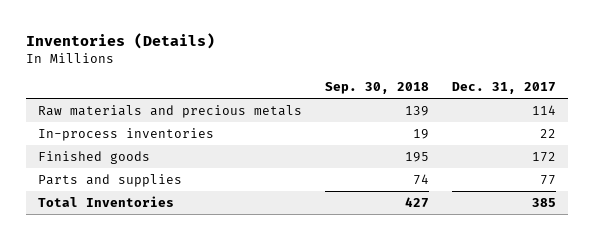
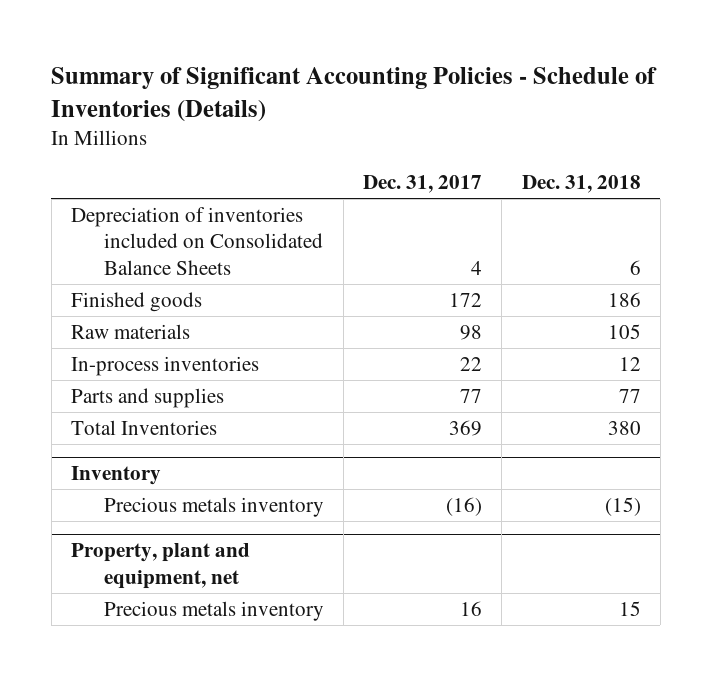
- Inventories (Details)
+ Summary of Significant Accounting Policies - Schedule of Inventories (Details)
- | Sep. 30, 2018 | Dec. 31, 2017
+ | Dec. 31, 2017 | Dec. 31, 2018
- Raw materials and precious metals | 139 | 114
+ Depreciation of inventories included on Consolidated Balance Sheets | 4 | 6
+ Raw materials | 98 | 105
moved down: In-process inventories | 22 | 12
- Total Inventories | 427 | 385
+ Total Inventories | 369 | 380
+ Inventory
+ Precious metals inventory | (16) | (15)
+ Property, plant and equipment, net
+ Precious metals inventory | 16 | 15

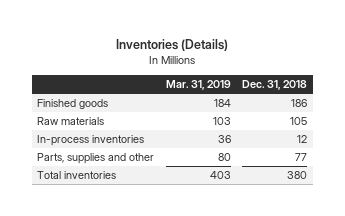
- Summary of Significant Accounting Policies - Schedule of Inventories (Details)
+ Inventories (Details)
- | Dec. 31, 2017 | Dec. 31, 2018
+ | Mar. 31, 2019 | Dec. 31, 2018
- Depreciation of inventories included on Consolidated Balance Sheets | 4 | 6
- Parts and supplies | 77 | 77
- Total Inventories | 369 | 380
- Inventory
- Precious metals inventory | (16) | (15)
- Property, plant and equipment, net
- Precious metals inventory | 16 | 15
+ Parts, supplies and other | 80 | 77
+ Total inventories | 403 | 380

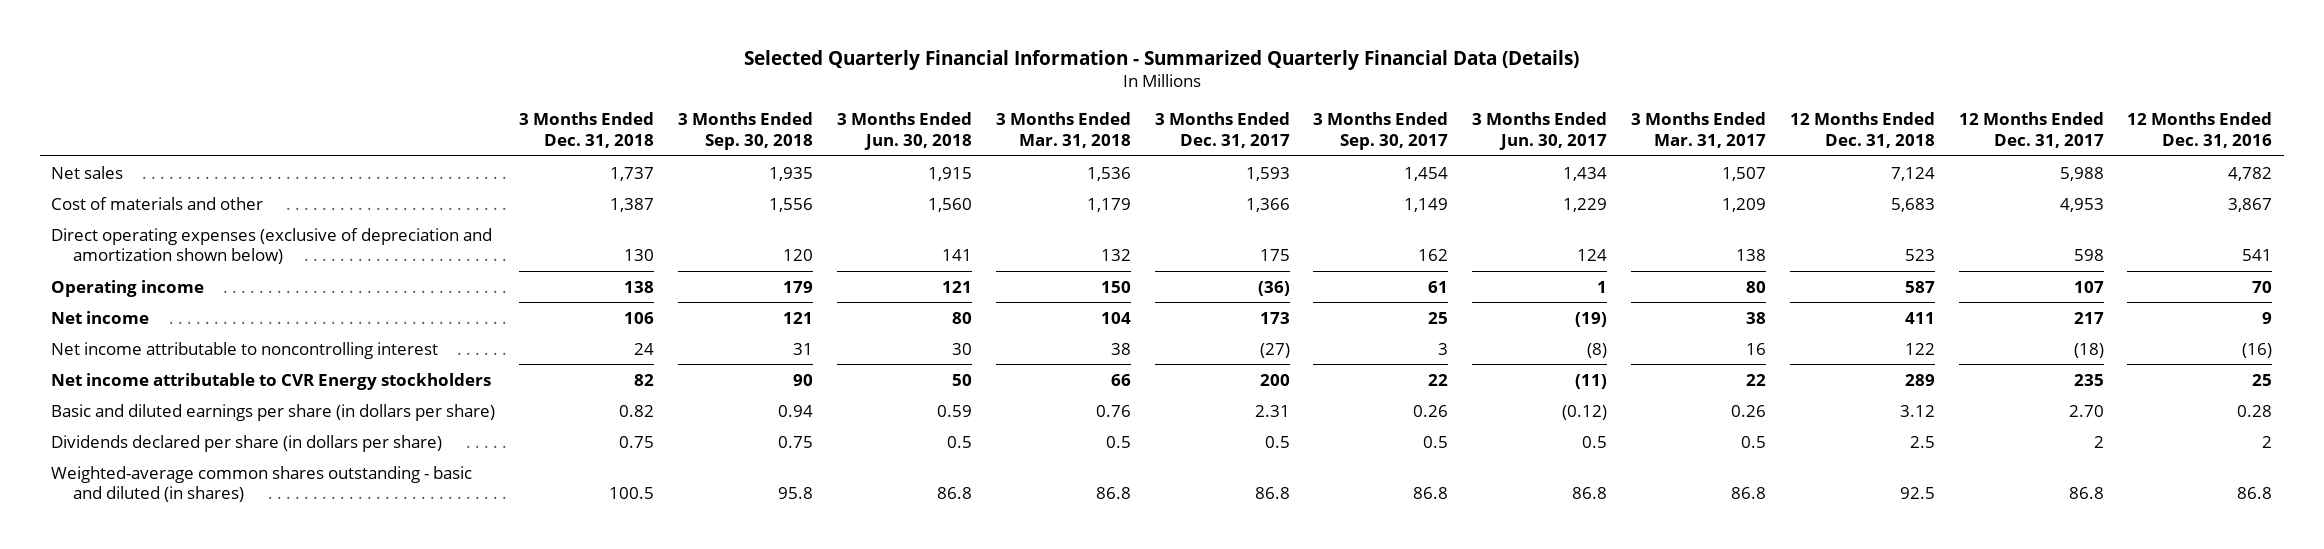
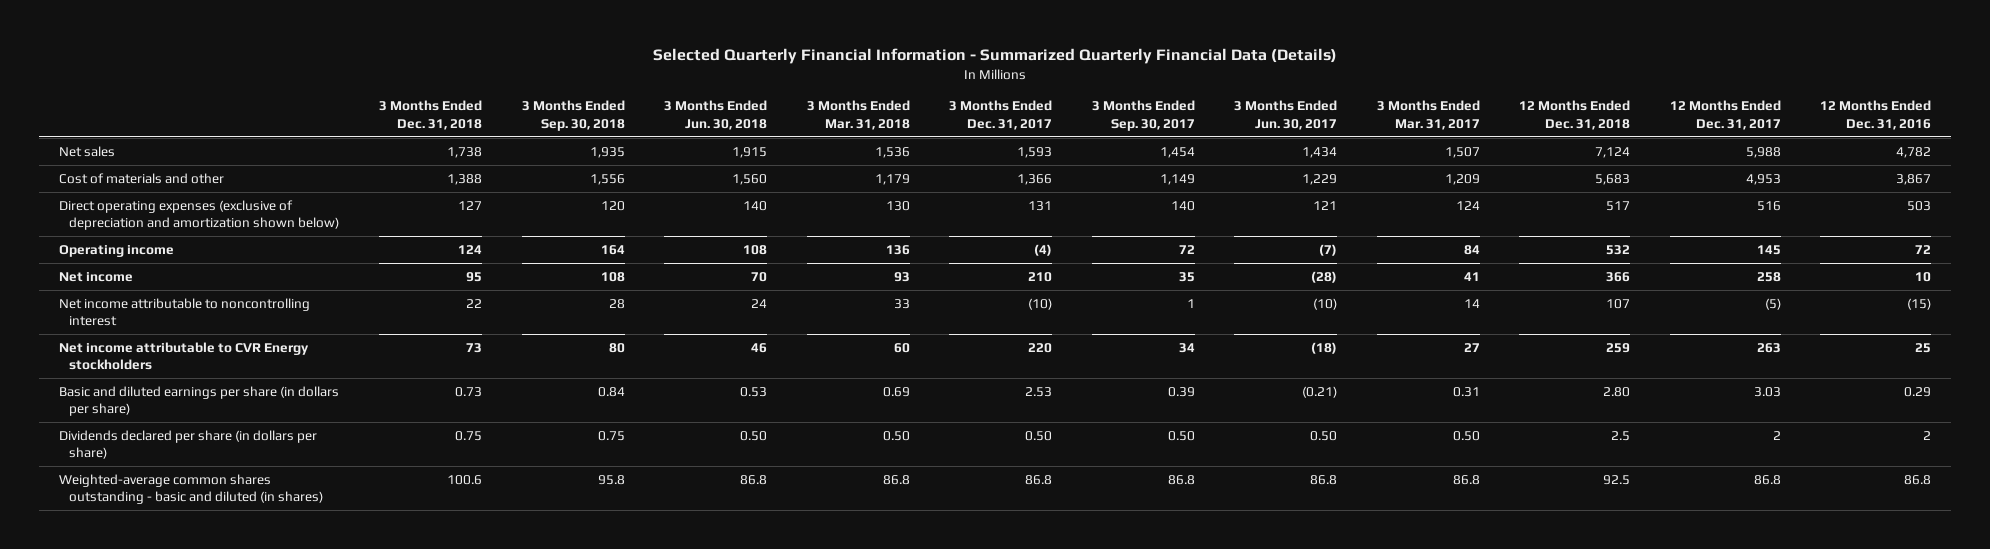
- Net sales | 1,737 | 1,935 | 1,915 | 1,536 | 1,593 | 1,454 | 1,434 | 1,507 | 7,124 | 5,988 | 4,782
- Cost of materials and other | 1,387 | 1,556 | 1,560 | 1,179 | 1,366 | 1,149 | 1,229 | 1,209 | 5,683 | 4,953 | 3,867
- Direct operating expenses (exclusive of depreciation and amortization shown below) | 130 | 120 | 141 | 132 | 175 | 162 | 124 | 138 | 523 | 598 | 541
- Operating income | 138 | 179 | 121 | 150 | (36) | 61 | 1 | 80 | 587 | 107 | 70
- Net income | 106 | 121 | 80 | 104 | 173 | 25 | (19) | 38 | 411 | 217 | 9
- Net income attributable to noncontrolling interest | 24 | 31 | 30 | 38 | (27) | 3 | (8) | 16 | 122 | (18) | (16)
- Net income attributable to CVR Energy stockholders | 82 | 90 | 50 | 66 | 200 | 22 | (11) | 22 | 289 | 235 | 25
- Basic and diluted earnings per share (in dollars per share) | 0.82 | 0.94 | 0.59 | 0.76 | 2.31 | 0.26 | (0.12) | 0.26 | 3.12 | 2.70 | 0.28
- Dividends declared per share (in dollars per share) | 0.75 | 0.75 | 0.5 | 0.5 | 0.5 | 0.5 | 0.5 | 0.5 | 2.5 | 2 | 2
- Weighted-average common shares outstanding - basic and diluted (in shares) | 100.5 | 95.8 | 86.8 | 86.8 | 86.8 | 86.8 | 86.8 | 86.8 | 92.5 | 86.8 | 86.8
+ Net sales | 1,738 | 1,935 | 1,915 | 1,536 | 1,593 | 1,454 | 1,434 | 1,507 | 7,124 | 5,988 | 4,782
+ Cost of materials and other | 1,388 | 1,556 | 1,560 | 1,179 | 1,366 | 1,149 | 1,229 | 1,209 | 5,683 | 4,953 | 3,867
+ Direct operating expenses (exclusive of depreciation and amortization shown below) | 127 | 120 | 140 | 130 | 131 | 140 | 121 | 124 | 517 | 516 | 503
+ Operating income | 124 | 164 | 108 | 136 | (4) | 72 | (7) | 84 | 532 | 145 | 72
+ Net income | 95 | 108 | 70 | 93 | 210 | 35 | (28) | 41 | 366 | 258 | 10
+ Net income attributable to noncontrolling interest | 22 | 28 | 24 | 33 | (10) | 1 | (10) | 14 | 107 | (5) | (15)
+ Net income attributable to CVR Energy stockholders | 73 | 80 | 46 | 60 | 220 | 34 | (18) | 27 | 259 | 263 | 25
+ Basic and diluted earnings per share (in dollars per share) | 0.73 | 0.84 | 0.53 | 0.69 | 2.53 | 0.39 | (0.21) | 0.31 | 2.80 | 3.03 | 0.29
+ Dividends declared per share (in dollars per share) | 0.75 | 0.75 | 0.50 | 0.50 | 0.50 | 0.50 | 0.50 | 0.50 | 2.5 | 2 | 2
+ Weighted-average common shares outstanding - basic and diluted (in shares) | 100.6 | 95.8 | 86.8 | 86.8 | 86.8 | 86.8 | 86.8 | 86.8 | 92.5 | 86.8 | 86.8

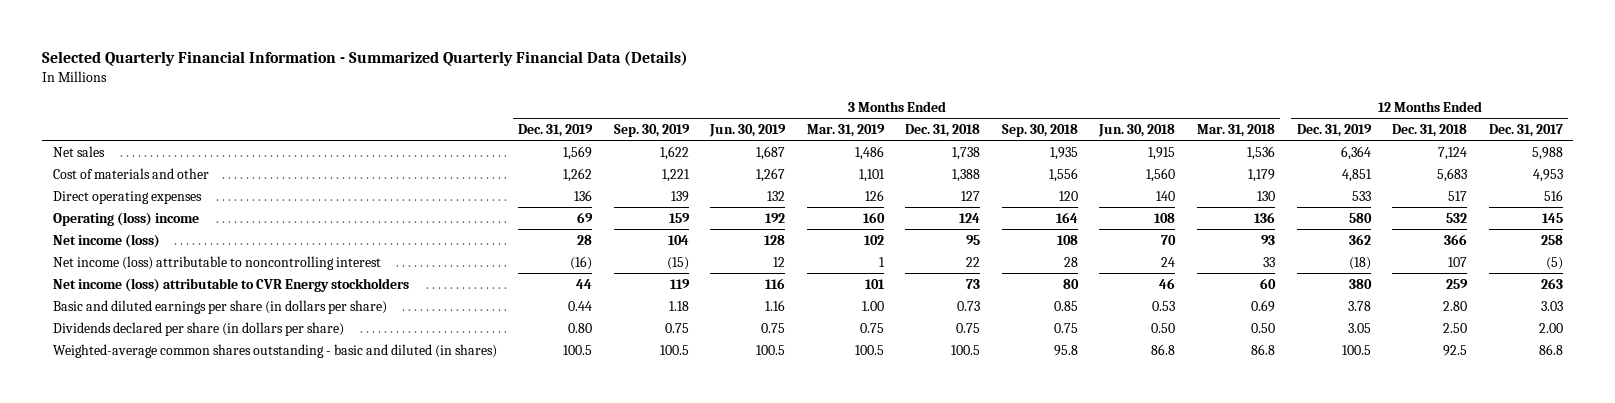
- | 3 Months Ended Dec. 31, 2018 | 3 Months Ended Sep. 30, 2018 | 3 Months Ended Jun. 30, 2018 | 3 Months Ended Mar. 31, 2018 | 3 Months Ended Dec. 31, 2017 | 3 Months Ended Sep. 30, 2017 | 3 Months Ended Jun. 30, 2017 | 3 Months Ended Mar. 31, 2017 | 12 Months Ended Dec. 31, 2018 | 12 Months Ended Dec. 31, 2017 | 12 Months Ended Dec. 31, 2016
+ | 3 Months Ended Dec. 31, 2019 | 3 Months Ended Sep. 30, 2019 | 3 Months Ended Jun. 30, 2019 | 3 Months Ended Mar. 31, 2019 | 3 Months Ended Dec. 31, 2018 | 3 Months Ended Sep. 30, 2018 | 3 Months Ended Jun. 30, 2018 | 3 Months Ended Mar. 31, 2018 | 12 Months Ended Dec. 31, 2019 | 12 Months Ended Dec. 31, 2018 | 12 Months Ended Dec. 31, 2017
- Direct operating expenses (exclusive of depreciation and amortization shown below) | 127 | 120 | 140 | 130 | 131 | 140 | 121 | 124 | 517 | 516 | 503
- Operating income | 124 | 164 | 108 | 136 | (4) | 72 | (7) | 84 | 532 | 145 | 72
- Net income | 95 | 108 | 70 | 93 | 210 | 35 | (28) | 41 | 366 | 258 | 10
- Net income attributable to noncontrolling interest | 22 | 28 | 24 | 33 | (10) | 1 | (10) | 14 | 107 | (5) | (15)
- Net income attributable to CVR Energy stockholders | 73 | 80 | 46 | 60 | 220 | 34 | (18) | 27 | 259 | 263 | 25
- Basic and diluted earnings per share (in dollars per share) | 0.73 | 0.84 | 0.53 | 0.69 | 2.53 | 0.39 | (0.21) | 0.31 | 2.80 | 3.03 | 0.29
- Dividends declared per share (in dollars per share) | 0.75 | 0.75 | 0.50 | 0.50 | 0.50 | 0.50 | 0.50 | 0.50 | 2.5 | 2 | 2
- Weighted-average common shares outstanding - basic and diluted (in shares) | 100.6 | 95.8 | 86.8 | 86.8 | 86.8 | 86.8 | 86.8 | 86.8 | 92.5 | 86.8 | 86.8
+ Direct operating expenses | 136 | 139 | 132 | 126 | 127 | 120 | 140 | 130 | 533 | 517 | 516
+ Operating (loss) income | 69 | 159 | 192 | 160 | 124 | 164 | 108 | 136 | 580 | 532 | 145
+ Net income (loss) | 28 | 104 | 128 | 102 | 95 | 108 | 70 | 93 | 362 | 366 | 258
+ Net income (loss) attributable to noncontrolling interest | (16) | (15) | 12 | 1 | 22 | 28 | 24 | 33 | (18) | 107 | (5)
+ Net income (loss) attributable to CVR Energy stockholders | 44 | 119 | 116 | 101 | 73 | 80 | 46 | 60 | 380 | 259 | 263
+ Basic and diluted earnings per share (in dollars per share) | 0.44 | 1.18 | 1.16 | 1.00 | 0.73 | 0.85 | 0.53 | 0.69 | 3.78 | 2.80 | 3.03
+ Dividends declared per share (in dollars per share) | 0.80 | 0.75 | 0.75 | 0.75 | 0.75 | 0.75 | 0.50 | 0.50 | 3.05 | 2.50 | 2.00
+ Weighted-average common shares outstanding - basic and diluted (in shares) | 100.5 | 100.5 | 100.5 | 100.5 | 100.5 | 95.8 | 86.8 | 86.8 | 100.5 | 92.5 | 86.8

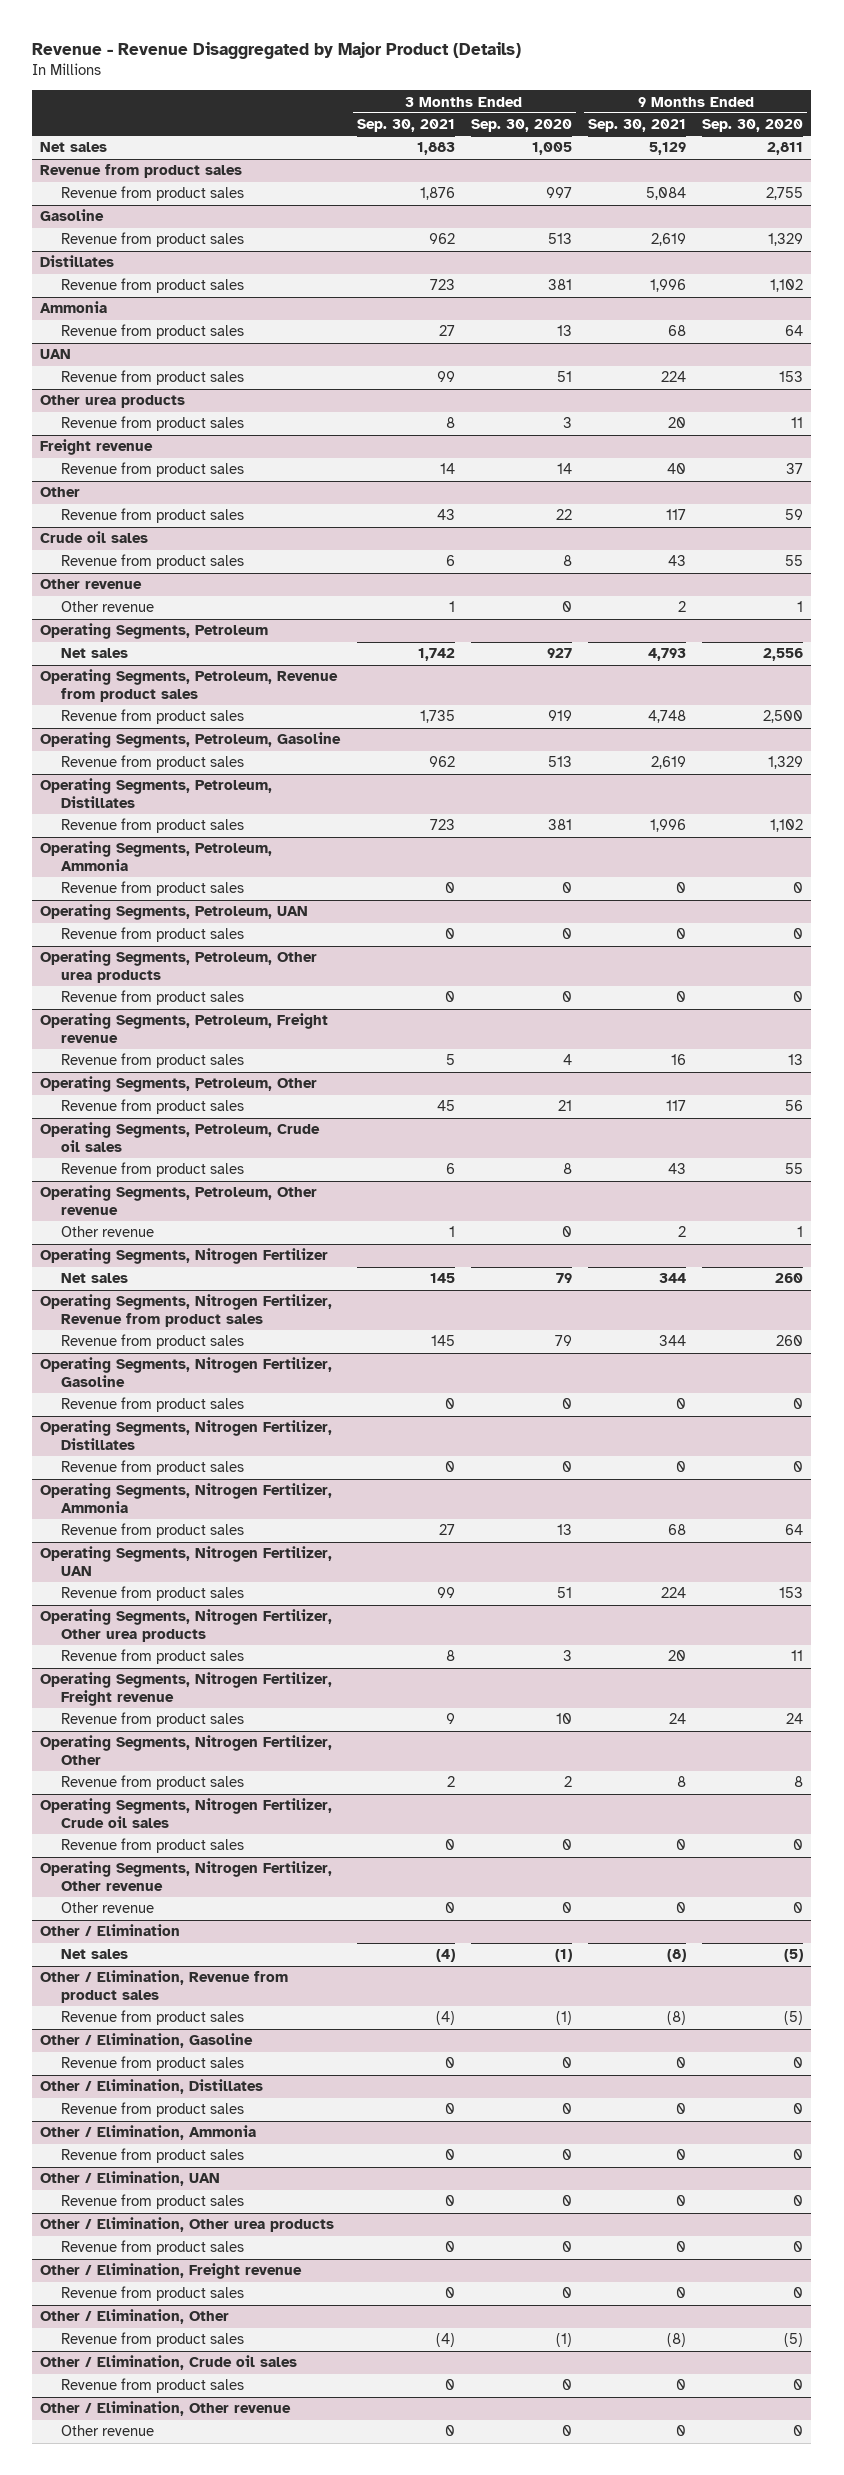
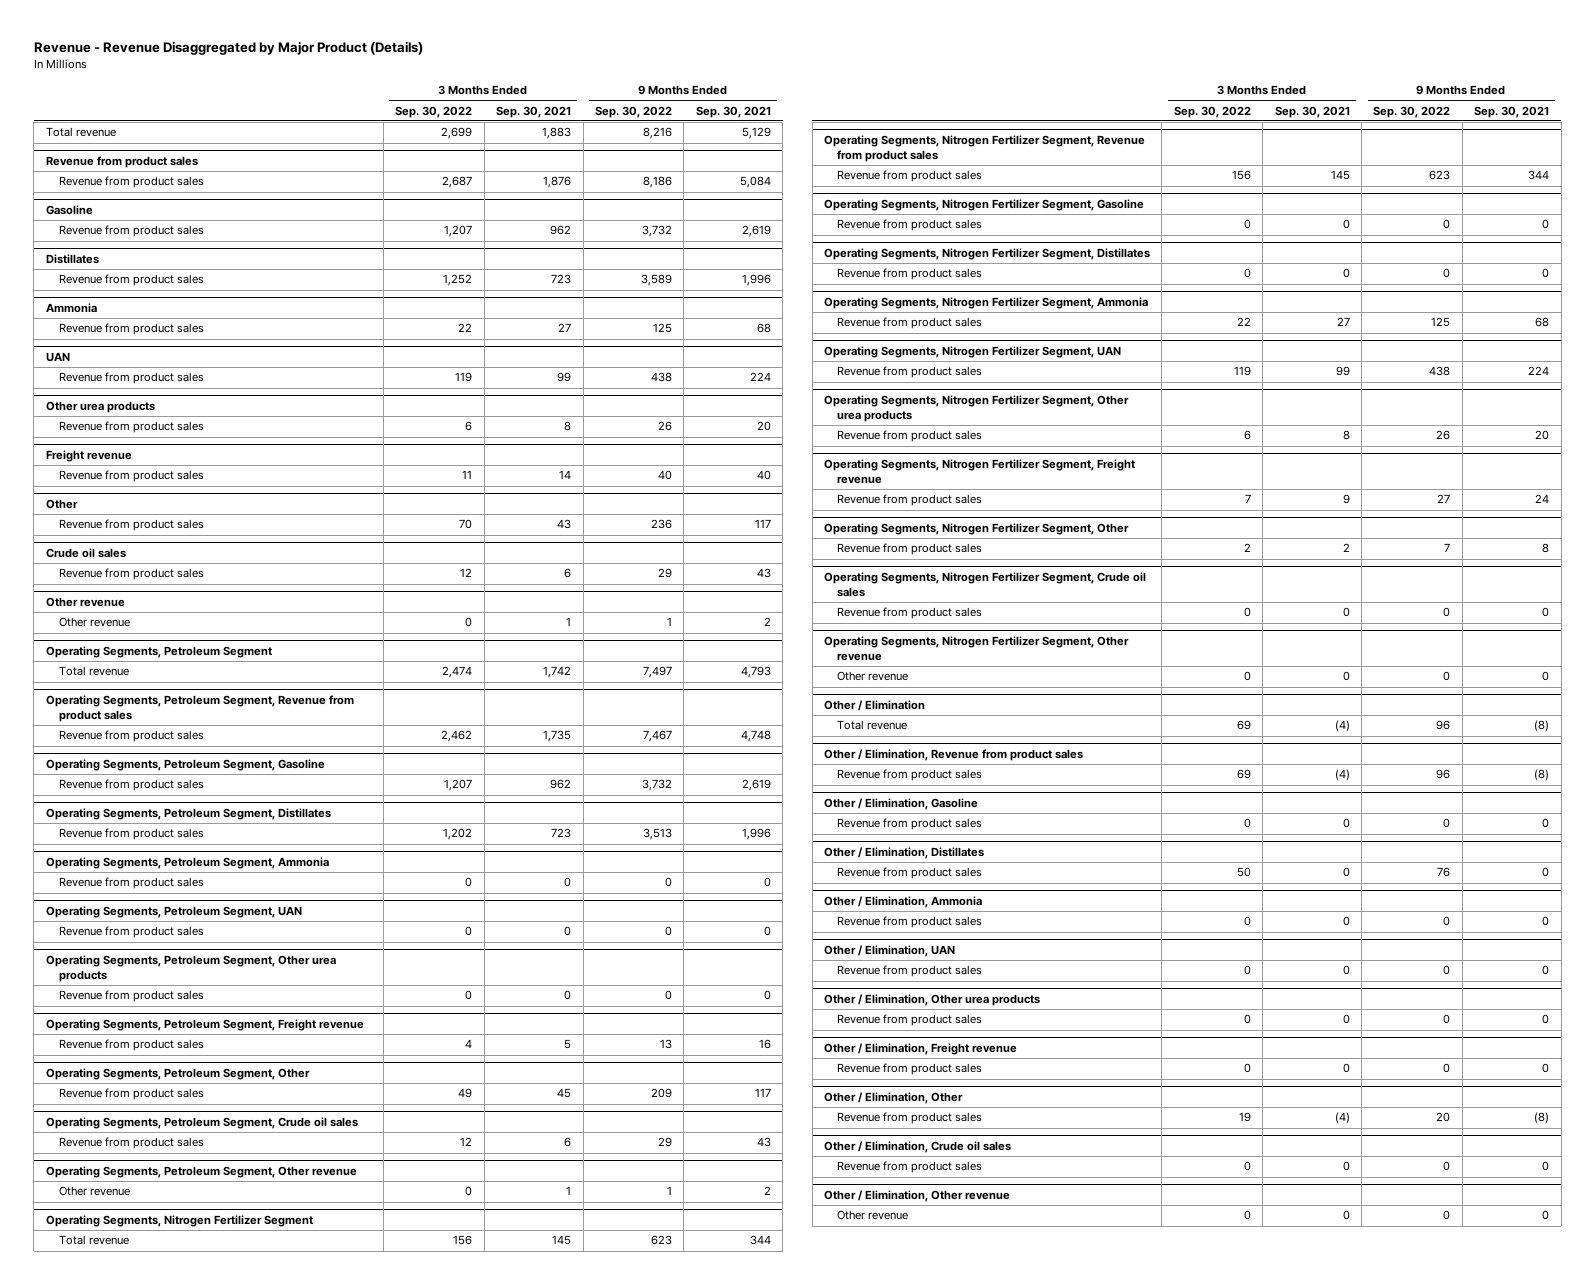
- | 3 Months Ended Sep. 30, 2021 | 3 Months Ended Sep. 30, 2020 | 9 Months Ended Sep. 30, 2021 | 9 Months Ended Sep. 30, 2020
+ | 3 Months Ended Sep. 30, 2022 | 3 Months Ended Sep. 30, 2021 | 9 Months Ended Sep. 30, 2022 | 9 Months Ended Sep. 30, 2021
- Net sales | 1,883 | 1,005 | 5,129 | 2,811
+ Total revenue | 2,699 | 1,883 | 8,216 | 5,129
- Operating Segments, Petroleum
- Net sales | 1,742 | 927 | 4,793 | 2,556
- Operating Segments, Petroleum, Revenue from product sales
+ Operating Segments, Petroleum Segment
+ Total revenue | 2,474 | 1,742 | 7,497 | 4,793
+ Operating Segments, Petroleum Segment, Revenue from product sales
- Operating Segments, Petroleum, Gasoline
+ Operating Segments, Petroleum Segment, Gasoline
- Operating Segments, Petroleum, Distillates
+ Operating Segments, Petroleum Segment, Distillates
- Operating Segments, Petroleum, Ammonia
+ Operating Segments, Petroleum Segment, Ammonia
- Operating Segments, Petroleum, UAN
+ Operating Segments, Petroleum Segment, UAN
- Operating Segments, Petroleum, Other urea products
+ Operating Segments, Petroleum Segment, Other urea products
- Operating Segments, Petroleum, Freight revenue
+ Operating Segments, Petroleum Segment, Freight revenue
- Operating Segments, Petroleum, Other
+ Operating Segments, Petroleum Segment, Other
- Operating Segments, Petroleum, Crude oil sales
+ Operating Segments, Petroleum Segment, Crude oil sales
- Operating Segments, Petroleum, Other revenue
+ Operating Segments, Petroleum Segment, Other revenue
- Operating Segments, Nitrogen Fertilizer
- Net sales | 145 | 79 | 344 | 260
- Operating Segments, Nitrogen Fertilizer, Revenue from product sales
+ Operating Segments, Nitrogen Fertilizer Segment
+ Total revenue | 156 | 145 | 623 | 344
+ Operating Segments, Nitrogen Fertilizer Segment, Revenue from product sales
- Operating Segments, Nitrogen Fertilizer, Gasoline
+ Operating Segments, Nitrogen Fertilizer Segment, Gasoline
- Operating Segments, Nitrogen Fertilizer, Distillates
+ Operating Segments, Nitrogen Fertilizer Segment, Distillates
- Operating Segments, Nitrogen Fertilizer, Ammonia
+ Operating Segments, Nitrogen Fertilizer Segment, Ammonia
- Operating Segments, Nitrogen Fertilizer, UAN
+ Operating Segments, Nitrogen Fertilizer Segment, UAN
- Operating Segments, Nitrogen Fertilizer, Other urea products
+ Operating Segments, Nitrogen Fertilizer Segment, Other urea products
- Operating Segments, Nitrogen Fertilizer, Freight revenue
+ Operating Segments, Nitrogen Fertilizer Segment, Freight revenue
- Operating Segments, Nitrogen Fertilizer, Other
+ Operating Segments, Nitrogen Fertilizer Segment, Other
- Operating Segments, Nitrogen Fertilizer, Crude oil sales
+ Operating Segments, Nitrogen Fertilizer Segment, Crude oil sales
- Operating Segments, Nitrogen Fertilizer, Other revenue
+ Operating Segments, Nitrogen Fertilizer Segment, Other revenue
@ Other / Elimination
- Net sales | (4) | (1) | (8) | (5)
+ Total revenue | 69 | (4) | 96 | (8)

